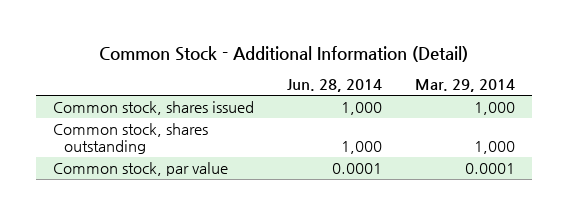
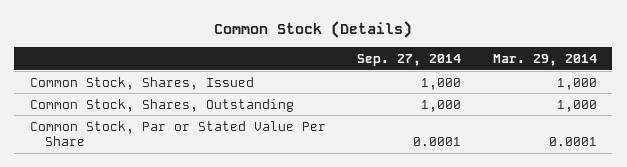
- Common Stock - Additional Information (Detail)
+ Common Stock (Details)
- | Jun. 28, 2014 | Mar. 29, 2014
+ | Sep. 27, 2014 | Mar. 29, 2014
- Common stock, shares issued | 1,000 | 1,000
- Common stock, shares outstanding | 1,000 | 1,000
- Common stock, par value | 0.0001 | 0.0001
+ Common Stock, Shares, Issued | 1,000 | 1,000
+ Common Stock, Shares, Outstanding | 1,000 | 1,000
+ Common Stock, Par or Stated Value Per Share | 0.0001 | 0.0001

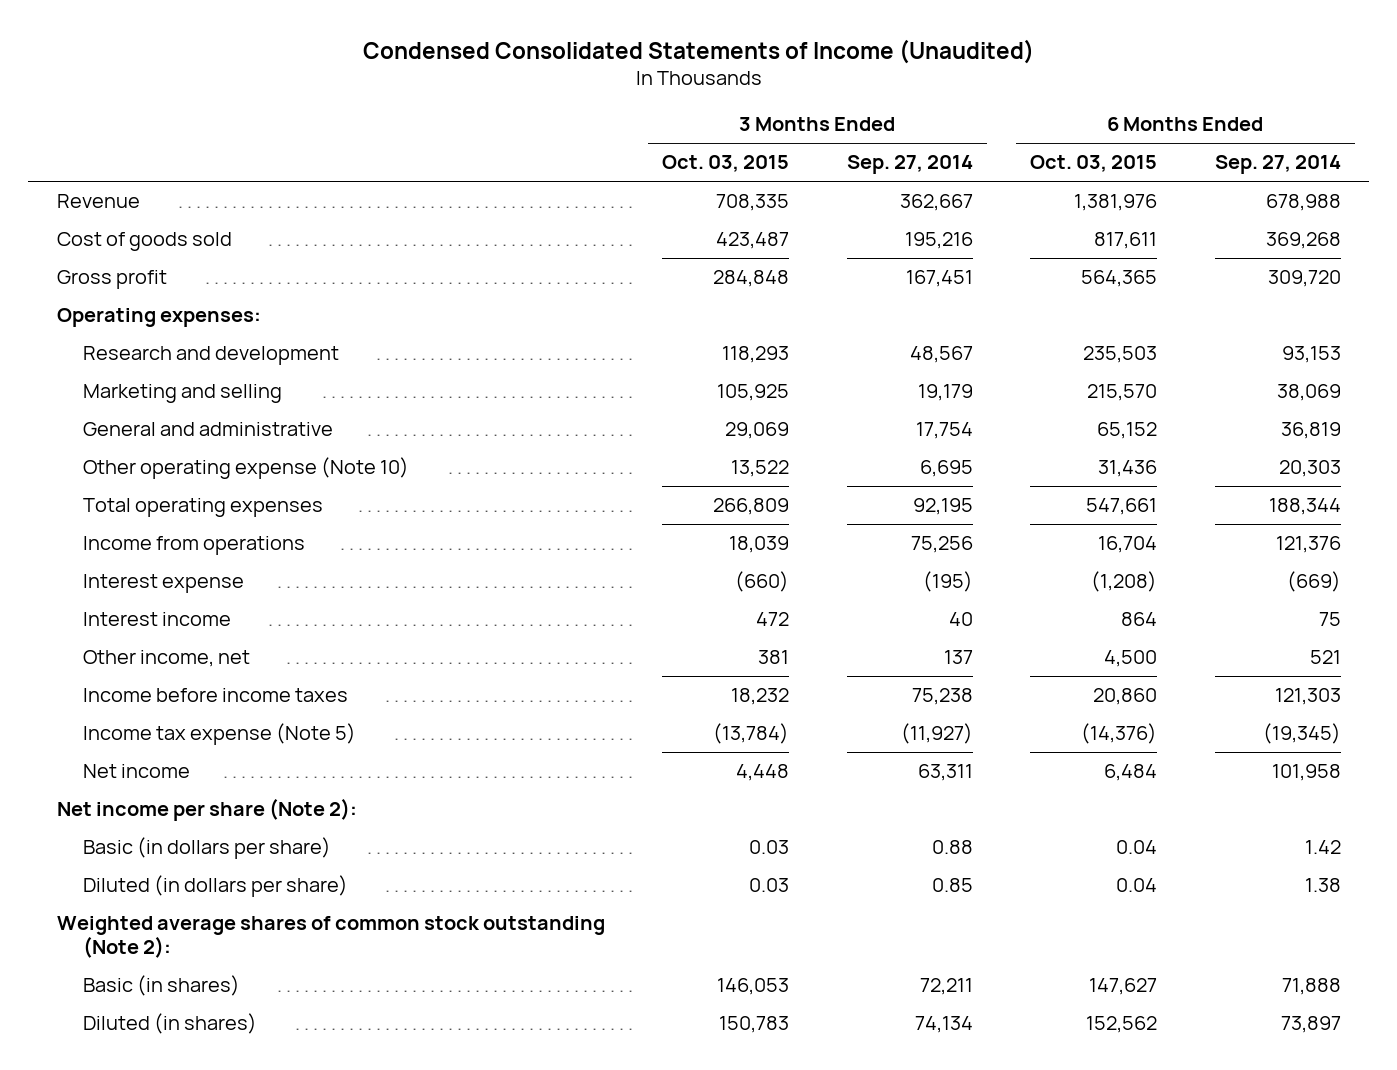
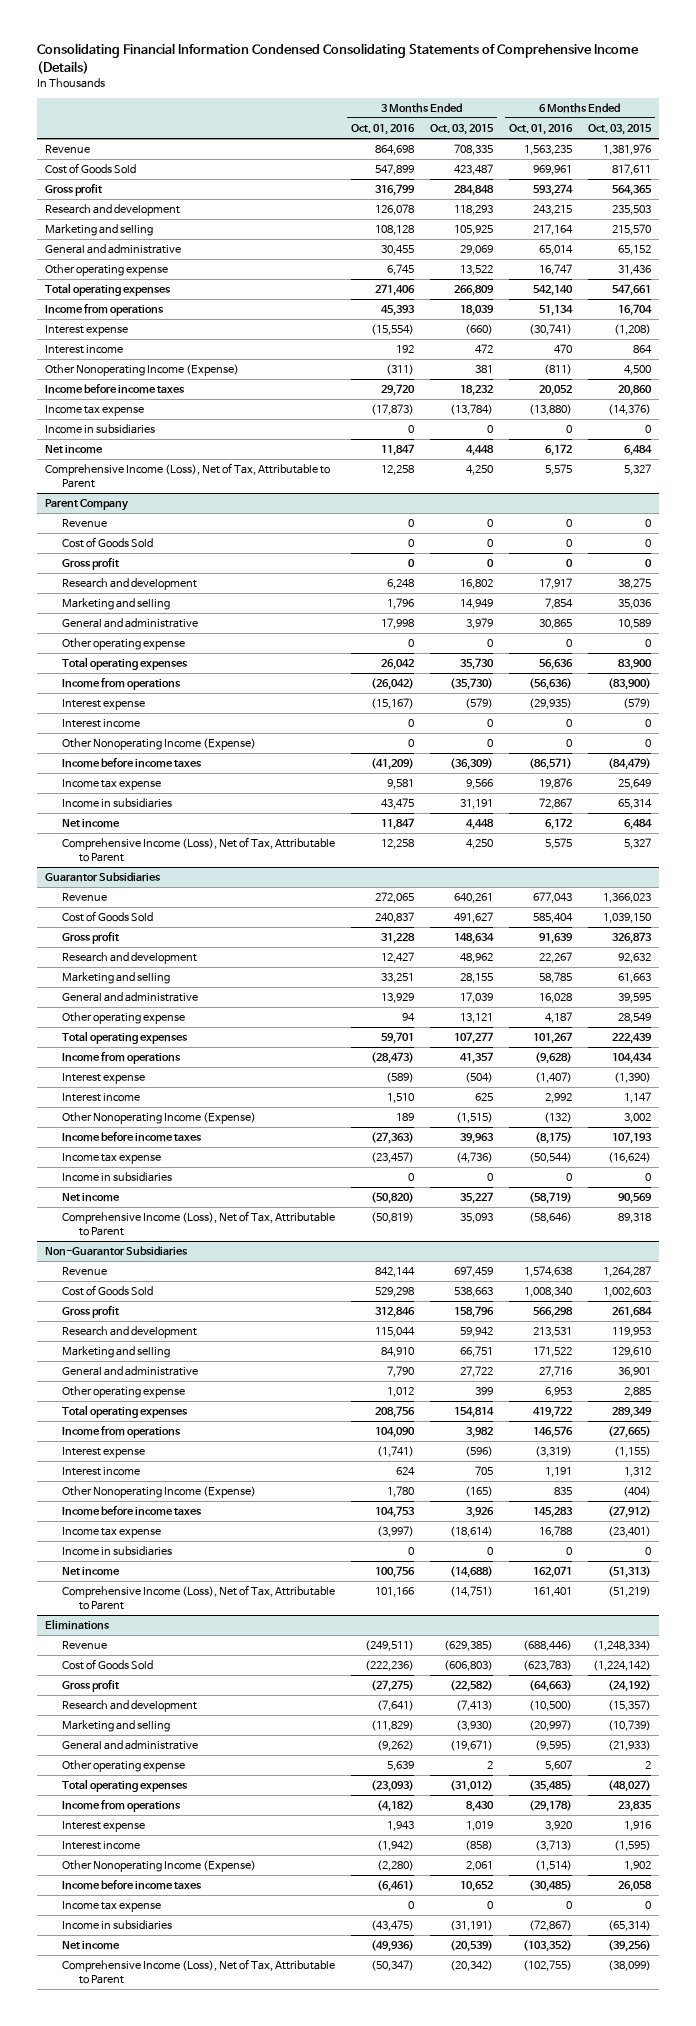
- Condensed Consolidated Statements of Income (Unaudited)
+ Consolidating Financial Information Condensed Consolidating Statements of Comprehensive Income (Details)
- | 3 Months Ended Oct. 03, 2015 | 3 Months Ended Sep. 27, 2014 | 6 Months Ended Oct. 03, 2015 | 6 Months Ended Sep. 27, 2014
+ | 3 Months Ended Oct. 01, 2016 | 3 Months Ended Oct. 03, 2015 | 6 Months Ended Oct. 01, 2016 | 6 Months Ended Oct. 03, 2015
- Cost of goods sold | 423,487 | 195,216 | 817,611 | 369,268
+ Cost of Goods Sold | 547,899 | 423,487 | 969,961 | 817,611
- Operating expenses:
- Other operating expense (Note 10) | 13,522 | 6,695 | 31,436 | 20,303
+ Other operating expense | 6,745 | 13,522 | 16,747 | 31,436
- Other income, net | 381 | 137 | 4,500 | 521
+ Other Nonoperating Income (Expense) | (311) | 381 | (811) | 4,500
- Income tax expense (Note 5) | (13,784) | (11,927) | (14,376) | (19,345)
+ Income tax expense | (17,873) | (13,784) | (13,880) | (14,376)
+ Income in subsidiaries | 0 | 0 | 0 | 0
- Net income per share (Note 2):
- Basic (in dollars per share) | 0.03 | 0.88 | 0.04 | 1.42
- Diluted (in dollars per share) | 0.03 | 0.85 | 0.04 | 1.38
- Weighted average shares of common stock outstanding (Note 2):
- Basic (in shares) | 146,053 | 72,211 | 147,627 | 71,888
- Diluted (in shares) | 150,783 | 74,134 | 152,562 | 73,897
+ Comprehensive Income (Loss), Net of Tax, Attributable to Parent | 12,258 | 4,250 | 5,575 | 5,327
+ Parent Company
+ Revenue | 0 | 0 | 0 | 0
+ Cost of Goods Sold | 0 | 0 | 0 | 0
+ Gross profit | 0 | 0 | 0 | 0
+ Research and development | 6,248 | 16,802 | 17,917 | 38,275
+ Marketing and selling | 1,796 | 14,949 | 7,854 | 35,036
+ General and administrative | 17,998 | 3,979 | 30,865 | 10,589
+ Other operating expense | 0 | 0 | 0 | 0
+ Total operating expenses | 26,042 | 35,730 | 56,636 | 83,900
+ Income from operations | (26,042) | (35,730) | (56,636) | (83,900)
+ Interest expense | (15,167) | (579) | (29,935) | (579)
+ Interest income | 0 | 0 | 0 | 0
+ Other Nonoperating Income (Expense) | 0 | 0 | 0 | 0
+ Income before income taxes | (41,209) | (36,309) | (86,571) | (84,479)
+ Income tax expense | 9,581 | 9,566 | 19,876 | 25,649
+ Income in subsidiaries | 43,475 | 31,191 | 72,867 | 65,314
+ Net income | 11,847 | 4,448 | 6,172 | 6,484
+ Comprehensive Income (Loss), Net of Tax, Attributable to Parent | 12,258 | 4,250 | 5,575 | 5,327
+ Guarantor Subsidiaries
+ Revenue | 272,065 | 640,261 | 677,043 | 1,366,023
+ Cost of Goods Sold | 240,837 | 491,627 | 585,404 | 1,039,150
+ Gross profit | 31,228 | 148,634 | 91,639 | 326,873
+ Research and development | 12,427 | 48,962 | 22,267 | 92,632
+ Marketing and selling | 33,251 | 28,155 | 58,785 | 61,663
+ General and administrative | 13,929 | 17,039 | 16,028 | 39,595
+ Other operating expense | 94 | 13,121 | 4,187 | 28,549
+ Total operating expenses | 59,701 | 107,277 | 101,267 | 222,439
+ Income from operations | (28,473) | 41,357 | (9,628) | 104,434
+ Interest expense | (589) | (504) | (1,407) | (1,390)
+ Interest income | 1,510 | 625 | 2,992 | 1,147
+ Other Nonoperating Income (Expense) | 189 | (1,515) | (132) | 3,002
+ Income before income taxes | (27,363) | 39,963 | (8,175) | 107,193
+ Income tax expense | (23,457) | (4,736) | (50,544) | (16,624)
+ Income in subsidiaries | 0 | 0 | 0 | 0
+ Net income | (50,820) | 35,227 | (58,719) | 90,569
+ Comprehensive Income (Loss), Net of Tax, Attributable to Parent | (50,819) | 35,093 | (58,646) | 89,318
+ Non-Guarantor Subsidiaries
+ Revenue | 842,144 | 697,459 | 1,574,638 | 1,264,287
+ Cost of Goods Sold | 529,298 | 538,663 | 1,008,340 | 1,002,603
+ Gross profit | 312,846 | 158,796 | 566,298 | 261,684
+ Research and development | 115,044 | 59,942 | 213,531 | 119,953
+ Marketing and selling | 84,910 | 66,751 | 171,522 | 129,610
+ General and administrative | 7,790 | 27,722 | 27,716 | 36,901
+ Other operating expense | 1,012 | 399 | 6,953 | 2,885
+ Total operating expenses | 208,756 | 154,814 | 419,722 | 289,349
+ Income from operations | 104,090 | 3,982 | 146,576 | (27,665)
+ Interest expense | (1,741) | (596) | (3,319) | (1,155)
+ Interest income | 624 | 705 | 1,191 | 1,312
+ Other Nonoperating Income (Expense) | 1,780 | (165) | 835 | (404)
+ Income before income taxes | 104,753 | 3,926 | 145,283 | (27,912)
+ Income tax expense | (3,997) | (18,614) | 16,788 | (23,401)
+ Income in subsidiaries | 0 | 0 | 0 | 0
+ Net income | 100,756 | (14,688) | 162,071 | (51,313)
+ Comprehensive Income (Loss), Net of Tax, Attributable to Parent | 101,166 | (14,751) | 161,401 | (51,219)
+ Eliminations
+ Revenue | (249,511) | (629,385) | (688,446) | (1,248,334)
+ Cost of Goods Sold | (222,236) | (606,803) | (623,783) | (1,224,142)
+ Gross profit | (27,275) | (22,582) | (64,663) | (24,192)
+ Research and development | (7,641) | (7,413) | (10,500) | (15,357)
+ Marketing and selling | (11,829) | (3,930) | (20,997) | (10,739)
+ General and administrative | (9,262) | (19,671) | (9,595) | (21,933)
+ Other operating expense | 5,639 | 2 | 5,607 | 2
+ Total operating expenses | (23,093) | (31,012) | (35,485) | (48,027)
+ Income from operations | (4,182) | 8,430 | (29,178) | 23,835
+ Interest expense | 1,943 | 1,019 | 3,920 | 1,916
+ Interest income | (1,942) | (858) | (3,713) | (1,595)
+ Other Nonoperating Income (Expense) | (2,280) | 2,061 | (1,514) | 1,902
+ Income before income taxes | (6,461) | 10,652 | (30,485) | 26,058
+ Income tax expense | 0 | 0 | 0 | 0
+ Income in subsidiaries | (43,475) | (31,191) | (72,867) | (65,314)
+ Net income | (49,936) | (20,539) | (103,352) | (39,256)
+ Comprehensive Income (Loss), Net of Tax, Attributable to Parent | (50,347) | (20,342) | (102,755) | (38,099)

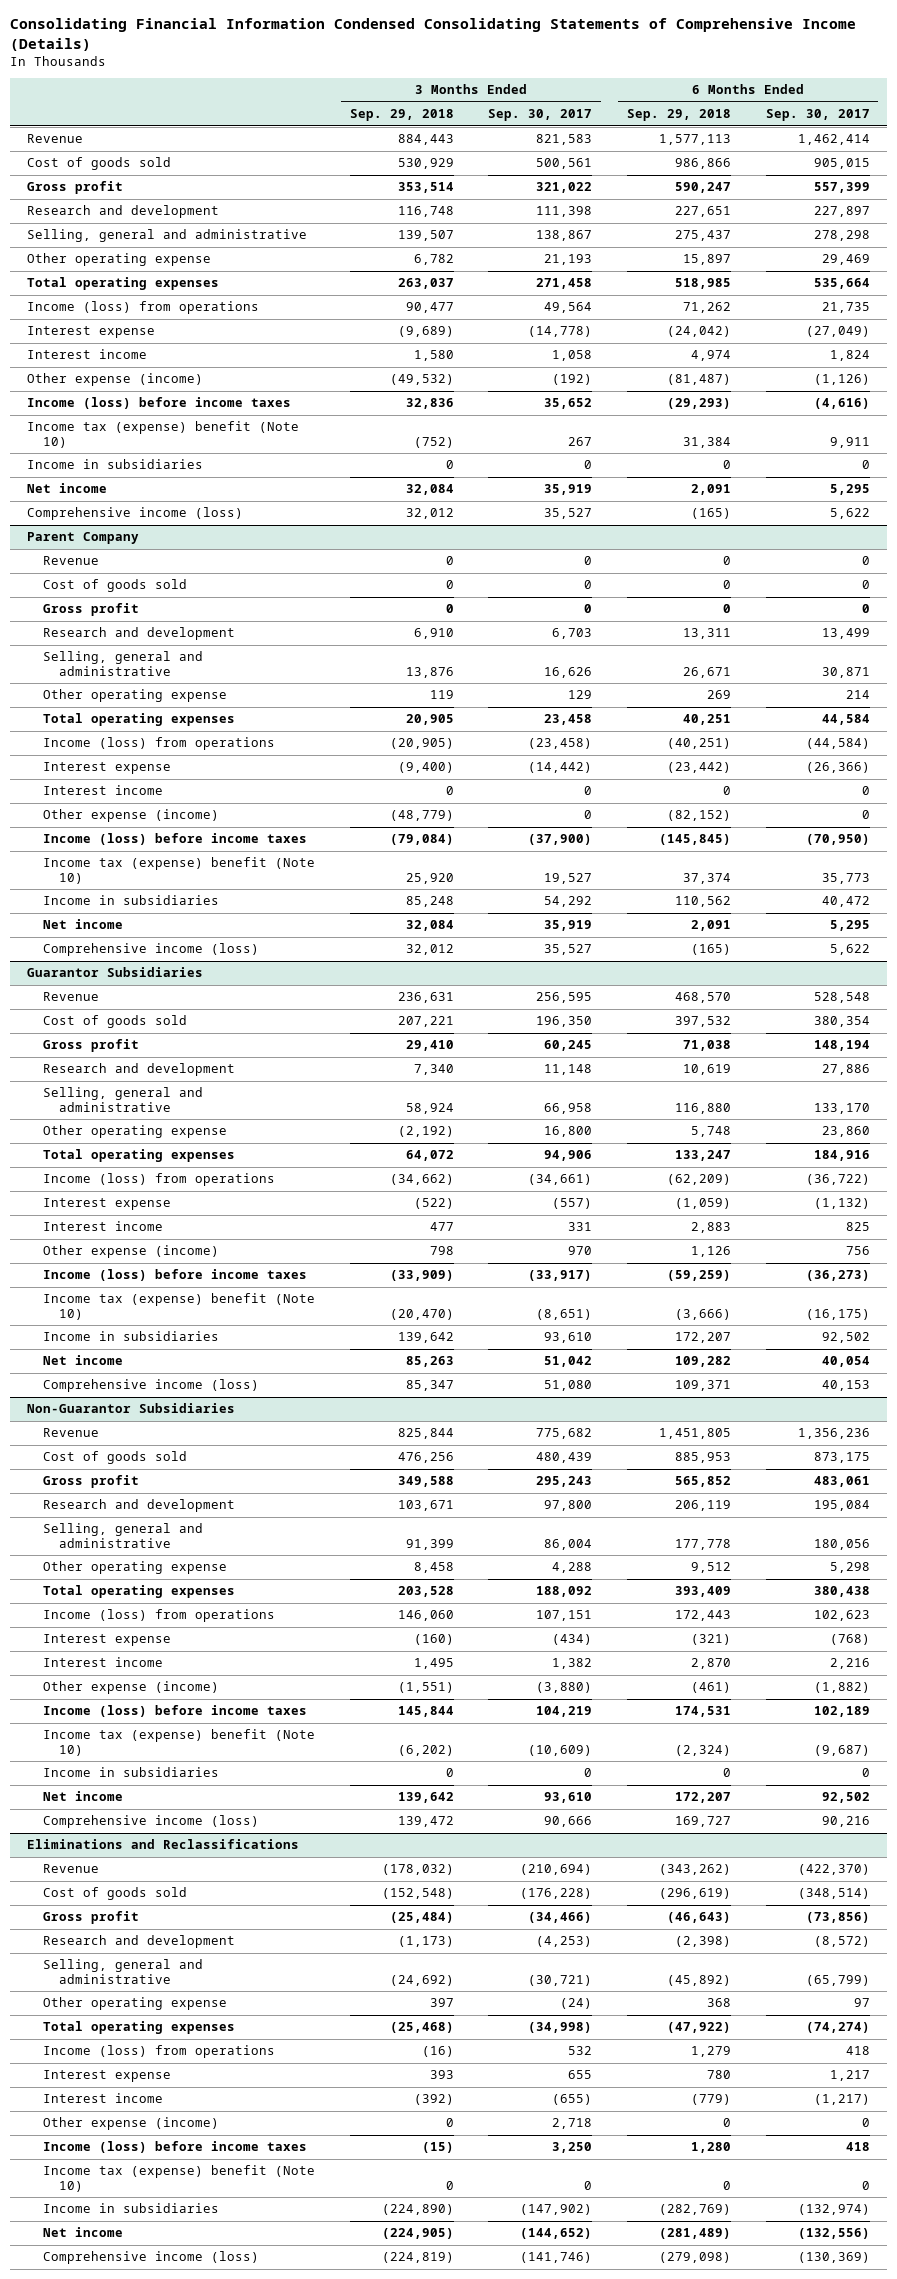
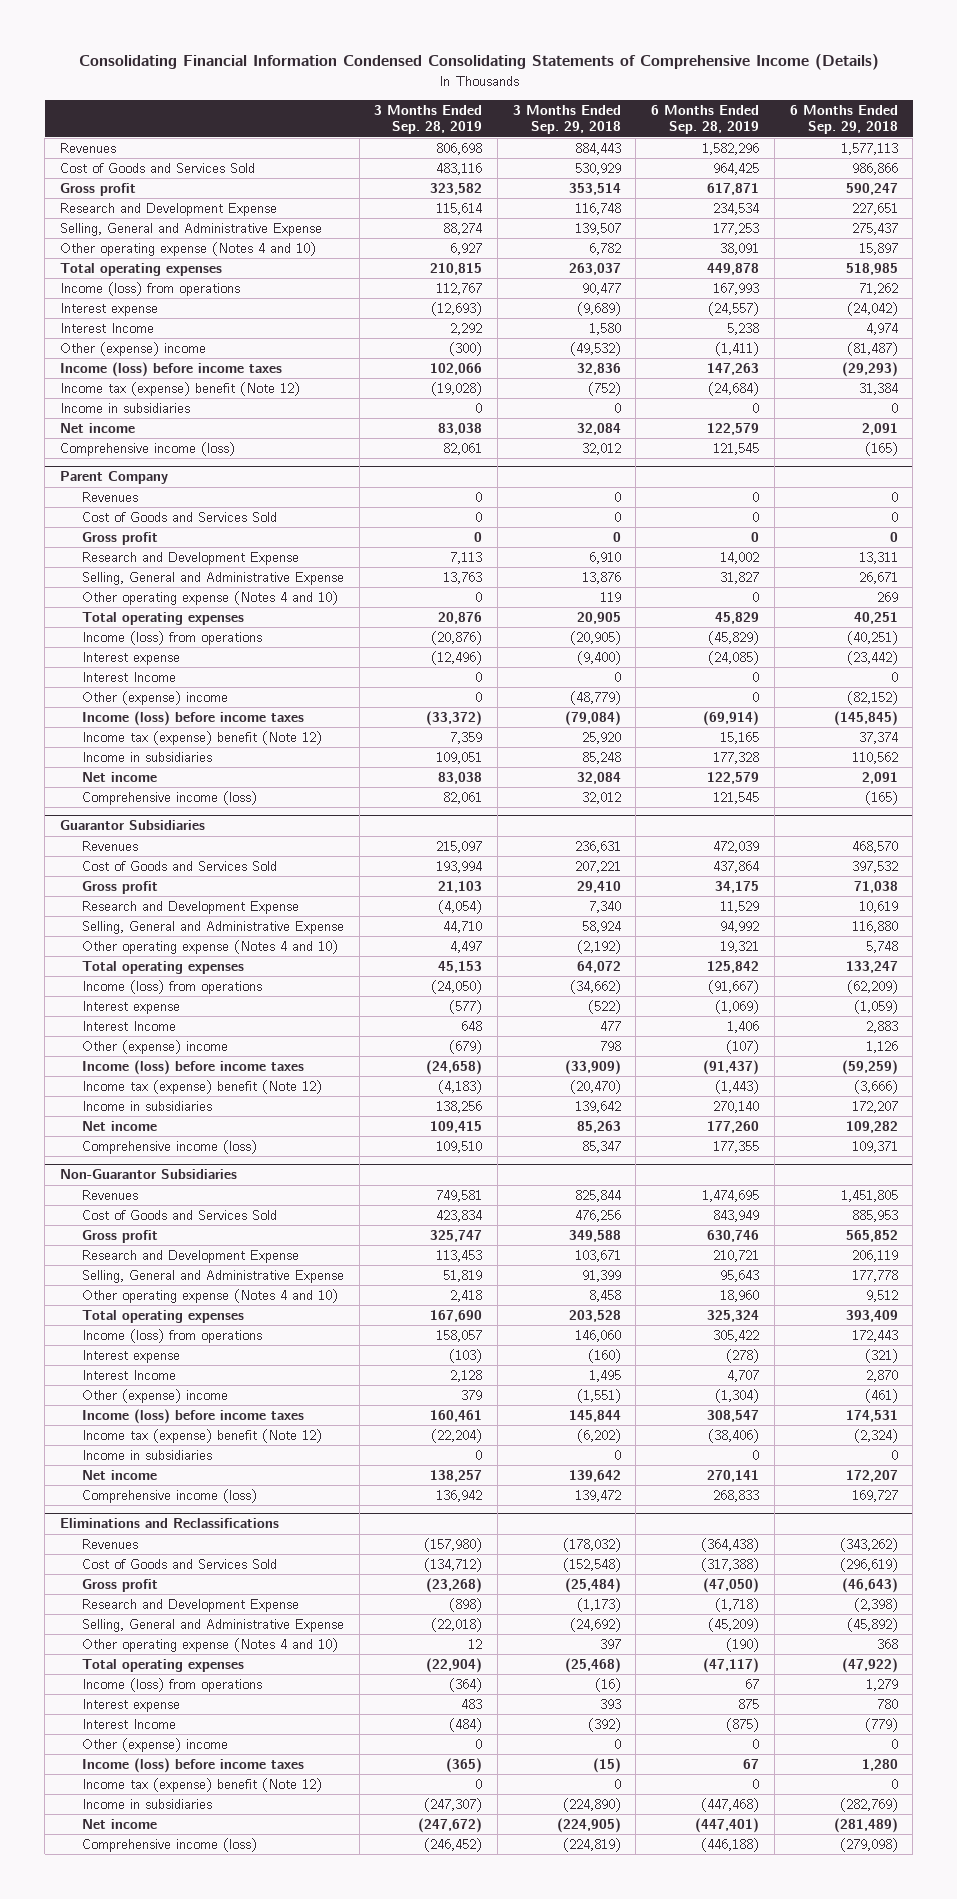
- | 3 Months Ended Sep. 29, 2018 | 3 Months Ended Sep. 30, 2017 | 6 Months Ended Sep. 29, 2018 | 6 Months Ended Sep. 30, 2017
+ | 3 Months Ended Sep. 28, 2019 | 3 Months Ended Sep. 29, 2018 | 6 Months Ended Sep. 28, 2019 | 6 Months Ended Sep. 29, 2018
- Revenue | 884,443 | 821,583 | 1,577,113 | 1,462,414
- Cost of goods sold | 530,929 | 500,561 | 986,866 | 905,015
+ Revenues | 806,698 | 884,443 | 1,582,296 | 1,577,113
+ Cost of Goods and Services Sold | 483,116 | 530,929 | 964,425 | 986,866
- Research and development | 116,748 | 111,398 | 227,651 | 227,897
- Selling, general and administrative | 139,507 | 138,867 | 275,437 | 278,298
- Other operating expense | 6,782 | 21,193 | 15,897 | 29,469
+ Research and Development Expense | 115,614 | 116,748 | 234,534 | 227,651
+ Selling, General and Administrative Expense | 88,274 | 139,507 | 177,253 | 275,437
+ Other operating expense (Notes 4 and 10) | 6,927 | 6,782 | 38,091 | 15,897
- Interest income | 1,580 | 1,058 | 4,974 | 1,824
- Other expense (income) | (49,532) | (192) | (81,487) | (1,126)
+ Interest Income | 2,292 | 1,580 | 5,238 | 4,974
+ Other (expense) income | (300) | (49,532) | (1,411) | (81,487)
- Income tax (expense) benefit (Note 10) | (752) | 267 | 31,384 | 9,911
+ Income tax (expense) benefit (Note 12) | (19,028) | (752) | (24,684) | 31,384
@ Parent Company
- Revenue | 0 | 0 | 0 | 0
- Cost of goods sold | 0 | 0 | 0 | 0
+ Revenues | 0 | 0 | 0 | 0
+ Cost of Goods and Services Sold | 0 | 0 | 0 | 0
- Research and development | 6,910 | 6,703 | 13,311 | 13,499
- Selling, general and administrative | 13,876 | 16,626 | 26,671 | 30,871
- Other operating expense | 119 | 129 | 269 | 214
+ Research and Development Expense | 7,113 | 6,910 | 14,002 | 13,311
+ Selling, General and Administrative Expense | 13,763 | 13,876 | 31,827 | 26,671
+ Other operating expense (Notes 4 and 10) | 0 | 119 | 0 | 269
- Interest income | 0 | 0 | 0 | 0
- Other expense (income) | (48,779) | 0 | (82,152) | 0
+ Interest Income | 0 | 0 | 0 | 0
+ Other (expense) income | 0 | (48,779) | 0 | (82,152)
- Income tax (expense) benefit (Note 10) | 25,920 | 19,527 | 37,374 | 35,773
+ Income tax (expense) benefit (Note 12) | 7,359 | 25,920 | 15,165 | 37,374
@ Guarantor Subsidiaries
- Revenue | 236,631 | 256,595 | 468,570 | 528,548
- Cost of goods sold | 207,221 | 196,350 | 397,532 | 380,354
+ Revenues | 215,097 | 236,631 | 472,039 | 468,570
+ Cost of Goods and Services Sold | 193,994 | 207,221 | 437,864 | 397,532
- Research and development | 7,340 | 11,148 | 10,619 | 27,886
- Selling, general and administrative | 58,924 | 66,958 | 116,880 | 133,170
- Other operating expense | (2,192) | 16,800 | 5,748 | 23,860
+ Research and Development Expense | (4,054) | 7,340 | 11,529 | 10,619
+ Selling, General and Administrative Expense | 44,710 | 58,924 | 94,992 | 116,880
+ Other operating expense (Notes 4 and 10) | 4,497 | (2,192) | 19,321 | 5,748
- Interest income | 477 | 331 | 2,883 | 825
- Other expense (income) | 798 | 970 | 1,126 | 756
+ Interest Income | 648 | 477 | 1,406 | 2,883
+ Other (expense) income | (679) | 798 | (107) | 1,126
- Income tax (expense) benefit (Note 10) | (20,470) | (8,651) | (3,666) | (16,175)
+ Income tax (expense) benefit (Note 12) | (4,183) | (20,470) | (1,443) | (3,666)
@ Non-Guarantor Subsidiaries
- Revenue | 825,844 | 775,682 | 1,451,805 | 1,356,236
- Cost of goods sold | 476,256 | 480,439 | 885,953 | 873,175
+ Revenues | 749,581 | 825,844 | 1,474,695 | 1,451,805
+ Cost of Goods and Services Sold | 423,834 | 476,256 | 843,949 | 885,953
- Research and development | 103,671 | 97,800 | 206,119 | 195,084
- Selling, general and administrative | 91,399 | 86,004 | 177,778 | 180,056
- Other operating expense | 8,458 | 4,288 | 9,512 | 5,298
+ Research and Development Expense | 113,453 | 103,671 | 210,721 | 206,119
+ Selling, General and Administrative Expense | 51,819 | 91,399 | 95,643 | 177,778
+ Other operating expense (Notes 4 and 10) | 2,418 | 8,458 | 18,960 | 9,512
- Interest income | 1,495 | 1,382 | 2,870 | 2,216
- Other expense (income) | (1,551) | (3,880) | (461) | (1,882)
+ Interest Income | 2,128 | 1,495 | 4,707 | 2,870
+ Other (expense) income | 379 | (1,551) | (1,304) | (461)
- Income tax (expense) benefit (Note 10) | (6,202) | (10,609) | (2,324) | (9,687)
+ Income tax (expense) benefit (Note 12) | (22,204) | (6,202) | (38,406) | (2,324)
@ Eliminations and Reclassifications
- Revenue | (178,032) | (210,694) | (343,262) | (422,370)
- Cost of goods sold | (152,548) | (176,228) | (296,619) | (348,514)
+ Revenues | (157,980) | (178,032) | (364,438) | (343,262)
+ Cost of Goods and Services Sold | (134,712) | (152,548) | (317,388) | (296,619)
- Research and development | (1,173) | (4,253) | (2,398) | (8,572)
- Selling, general and administrative | (24,692) | (30,721) | (45,892) | (65,799)
- Other operating expense | 397 | (24) | 368 | 97
+ Research and Development Expense | (898) | (1,173) | (1,718) | (2,398)
+ Selling, General and Administrative Expense | (22,018) | (24,692) | (45,209) | (45,892)
+ Other operating expense (Notes 4 and 10) | 12 | 397 | (190) | 368
- Interest income | (392) | (655) | (779) | (1,217)
- Other expense (income) | 0 | 2,718 | 0 | 0
+ Interest Income | (484) | (392) | (875) | (779)
+ Other (expense) income | 0 | 0 | 0 | 0
- Income tax (expense) benefit (Note 10) | 0 | 0 | 0 | 0
+ Income tax (expense) benefit (Note 12) | 0 | 0 | 0 | 0

